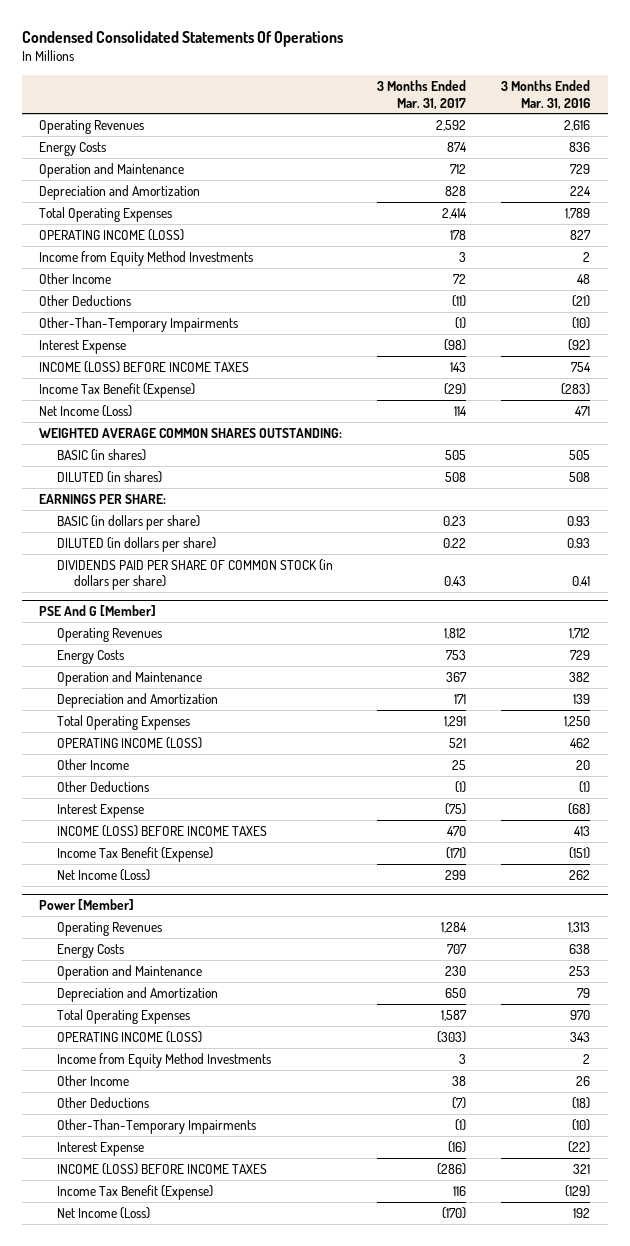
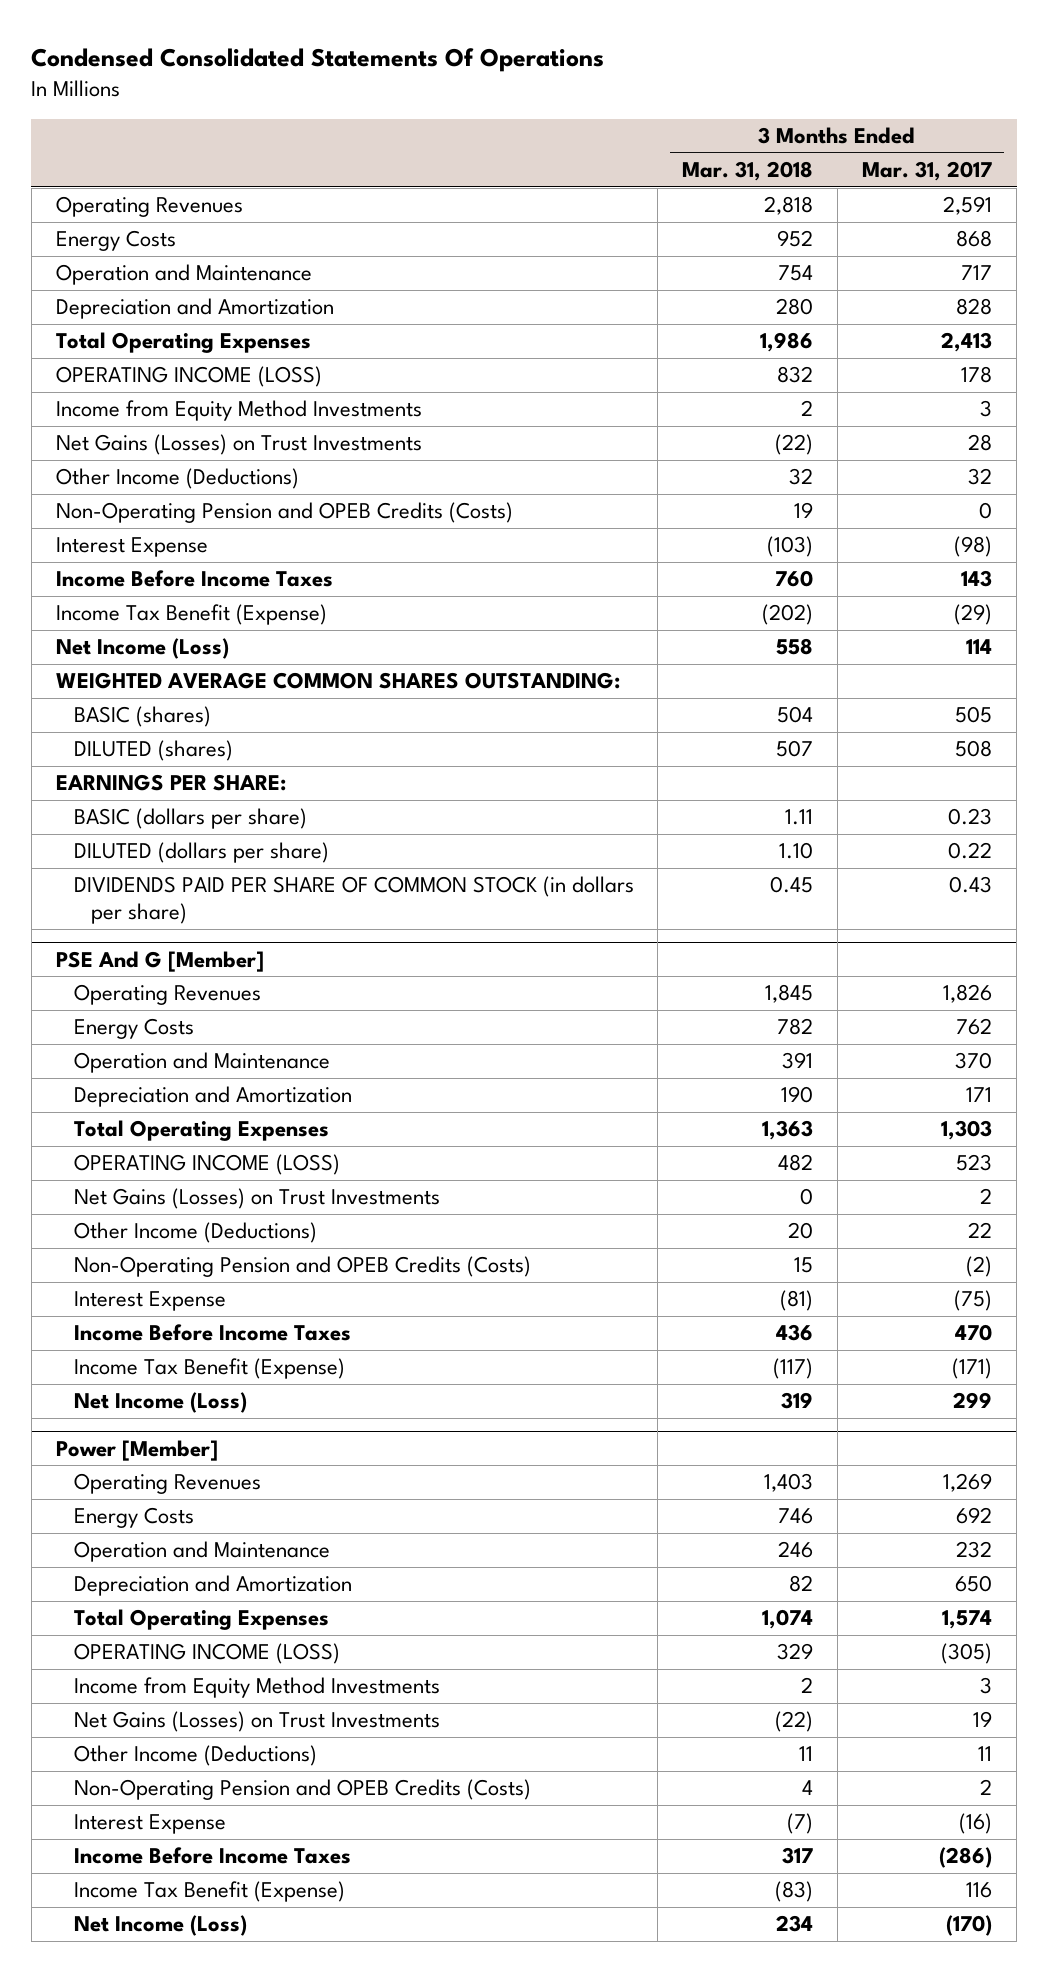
- | 3 Months Ended Mar. 31, 2017 | 3 Months Ended Mar. 31, 2016
+ | 3 Months Ended Mar. 31, 2018 | 3 Months Ended Mar. 31, 2017
- Operating Revenues | 2,592 | 2,616
- Energy Costs | 874 | 836
- Operation and Maintenance | 712 | 729
+ Operating Revenues | 2,818 | 2,591
+ Energy Costs | 952 | 868
+ Operation and Maintenance | 754 | 717
- Total Operating Expenses | 2,414 | 1,789
+ Total Operating Expenses | 1,986 | 2,413
- Other Income | 72 | 48
- Other Deductions | (11) | (21)
- Other-Than-Temporary Impairments | (1) | (10)
+ Net Gains (Losses) on Trust Investments | (22) | 28
+ Other Income (Deductions) | 32 | 32
+ Non-Operating Pension and OPEB Credits (Costs) | 19 | 0
- INCOME (LOSS) BEFORE INCOME TAXES | 143 | 754
+ Income Before Income Taxes | 760 | 143
- BASIC (in shares) | 505 | 505
- DILUTED (in shares) | 508 | 508
+ BASIC (shares) | 504 | 505
+ DILUTED (shares) | 507 | 508
- BASIC (in dollars per share) | 0.23 | 0.93
- DILUTED (in dollars per share) | 0.22 | 0.93
+ BASIC (dollars per share) | 1.11 | 0.23
+ DILUTED (dollars per share) | 1.10 | 0.22
@ PSE And G [Member]
- Operating Revenues | 1,812 | 1,712
- Energy Costs | 753 | 729
- Operation and Maintenance | 367 | 382
+ Operating Revenues | 1,845 | 1,826
+ Energy Costs | 782 | 762
+ Operation and Maintenance | 391 | 370
- Total Operating Expenses | 1,291 | 1,250
- OPERATING INCOME (LOSS) | 521 | 462
- Other Income | 25 | 20
- Other Deductions | (1) | (1)
+ Total Operating Expenses | 1,363 | 1,303
+ OPERATING INCOME (LOSS) | 482 | 523
+ Net Gains (Losses) on Trust Investments | 0 | 2
+ Other Income (Deductions) | 20 | 22
+ Non-Operating Pension and OPEB Credits (Costs) | 15 | (2)
- INCOME (LOSS) BEFORE INCOME TAXES | 470 | 413
+ Income Before Income Taxes | 436 | 470
@ Power [Member]
- Operating Revenues | 1,284 | 1,313
- Energy Costs | 707 | 638
- Operation and Maintenance | 230 | 253
+ Operating Revenues | 1,403 | 1,269
+ Energy Costs | 746 | 692
+ Operation and Maintenance | 246 | 232
- Total Operating Expenses | 1,587 | 970
- OPERATING INCOME (LOSS) | (303) | 343
+ Total Operating Expenses | 1,074 | 1,574
+ OPERATING INCOME (LOSS) | 329 | (305)
- Other Income | 38 | 26
- Other Deductions | (7) | (18)
- Other-Than-Temporary Impairments | (1) | (10)
+ Net Gains (Losses) on Trust Investments | (22) | 19
+ Other Income (Deductions) | 11 | 11
+ Non-Operating Pension and OPEB Credits (Costs) | 4 | 2
- INCOME (LOSS) BEFORE INCOME TAXES | (286) | 321
+ Income Before Income Taxes | 317 | (286)

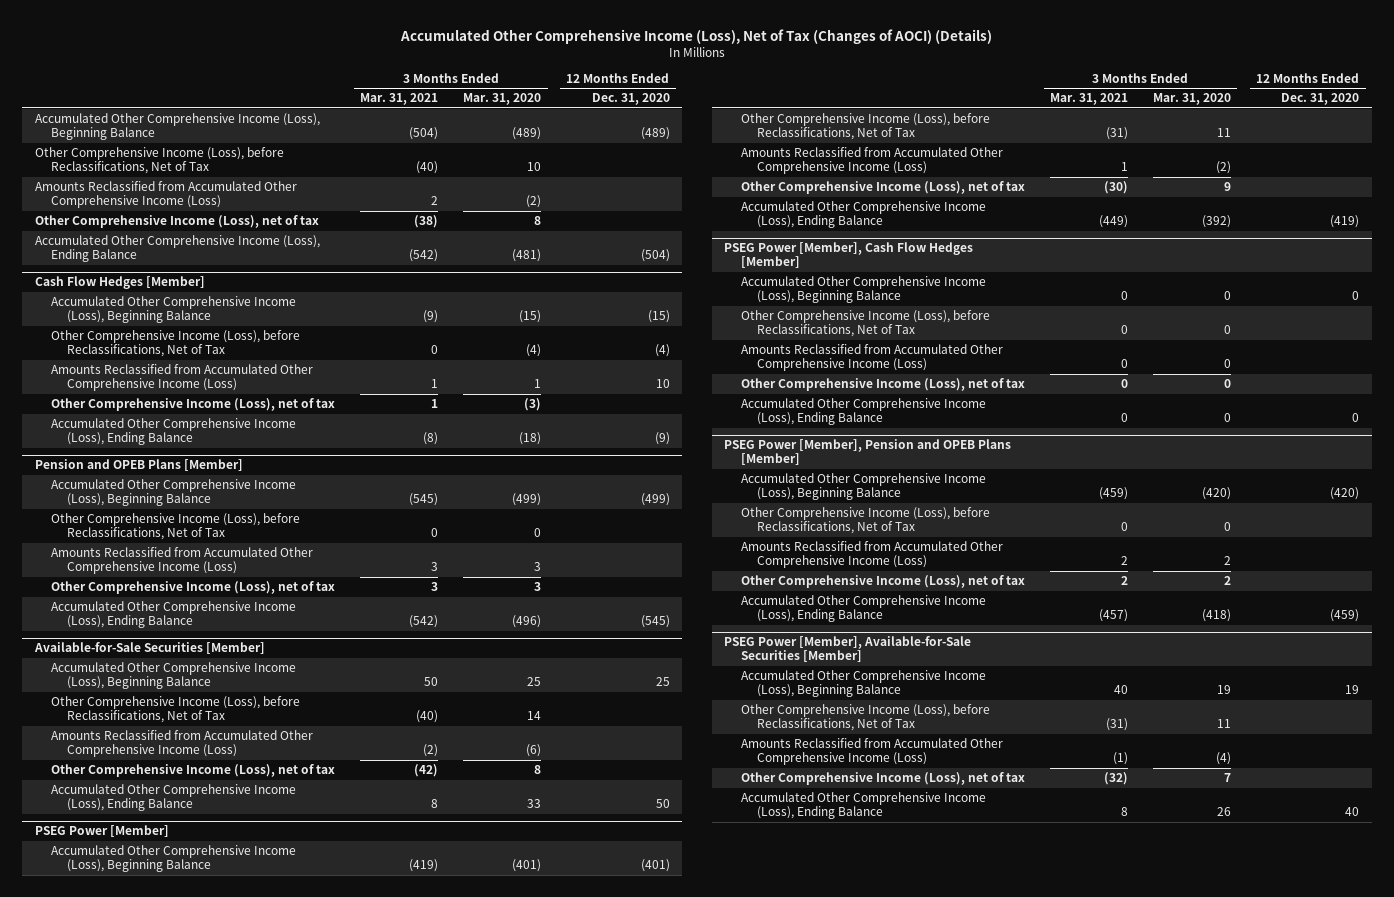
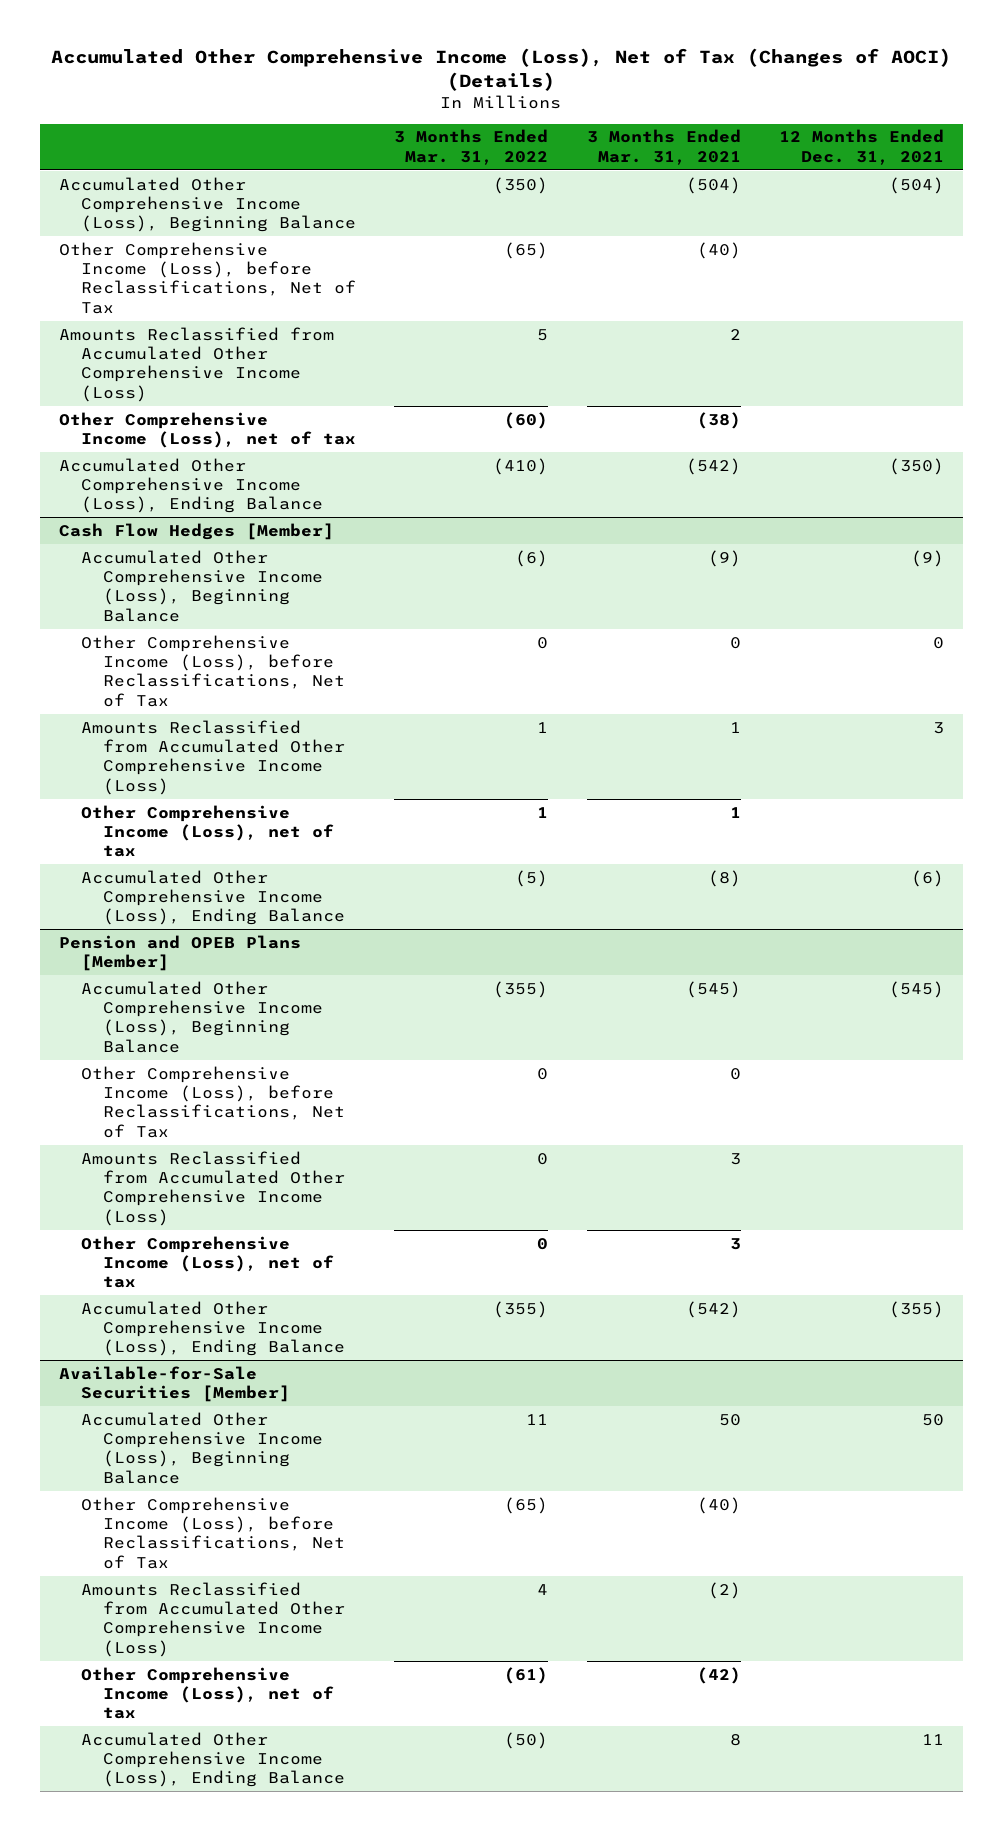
- | 3 Months Ended Mar. 31, 2021 | 3 Months Ended Mar. 31, 2020 | 12 Months Ended Dec. 31, 2020
+ | 3 Months Ended Mar. 31, 2022 | 3 Months Ended Mar. 31, 2021 | 12 Months Ended Dec. 31, 2021
- PSEG Power [Member]
- Accumulated Other Comprehensive Income (Loss), Beginning Balance | (419) | (401) | (401)
- Other Comprehensive Income (Loss), before Reclassifications, Net of Tax | (31) | 11 |
- Amounts Reclassified from Accumulated Other Comprehensive Income (Loss) | 1 | (2) |
- Other Comprehensive Income (Loss), net of tax | (30) | 9 |
- Accumulated Other Comprehensive Income (Loss), Ending Balance | (449) | (392) | (419)
- PSEG Power [Member], Cash Flow Hedges [Member]
- Accumulated Other Comprehensive Income (Loss), Beginning Balance | 0 | 0 | 0
- Other Comprehensive Income (Loss), before Reclassifications, Net of Tax | 0 | 0 |
- Amounts Reclassified from Accumulated Other Comprehensive Income (Loss) | 0 | 0 |
- Other Comprehensive Income (Loss), net of tax | 0 | 0 |
- Accumulated Other Comprehensive Income (Loss), Ending Balance | 0 | 0 | 0
- PSEG Power [Member], Pension and OPEB Plans [Member]
- Accumulated Other Comprehensive Income (Loss), Beginning Balance | (459) | (420) | (420)
- Other Comprehensive Income (Loss), before Reclassifications, Net of Tax | 0 | 0 |
- Amounts Reclassified from Accumulated Other Comprehensive Income (Loss) | 2 | 2 |
- Other Comprehensive Income (Loss), net of tax | 2 | 2 |
- Accumulated Other Comprehensive Income (Loss), Ending Balance | (457) | (418) | (459)
- PSEG Power [Member], Available-for-Sale Securities [Member]
- Accumulated Other Comprehensive Income (Loss), Beginning Balance | 40 | 19 | 19
- Other Comprehensive Income (Loss), before Reclassifications, Net of Tax | (31) | 11 |
- Amounts Reclassified from Accumulated Other Comprehensive Income (Loss) | (1) | (4) |
- Other Comprehensive Income (Loss), net of tax | (32) | 7 |
- Accumulated Other Comprehensive Income (Loss), Ending Balance | 8 | 26 | 40

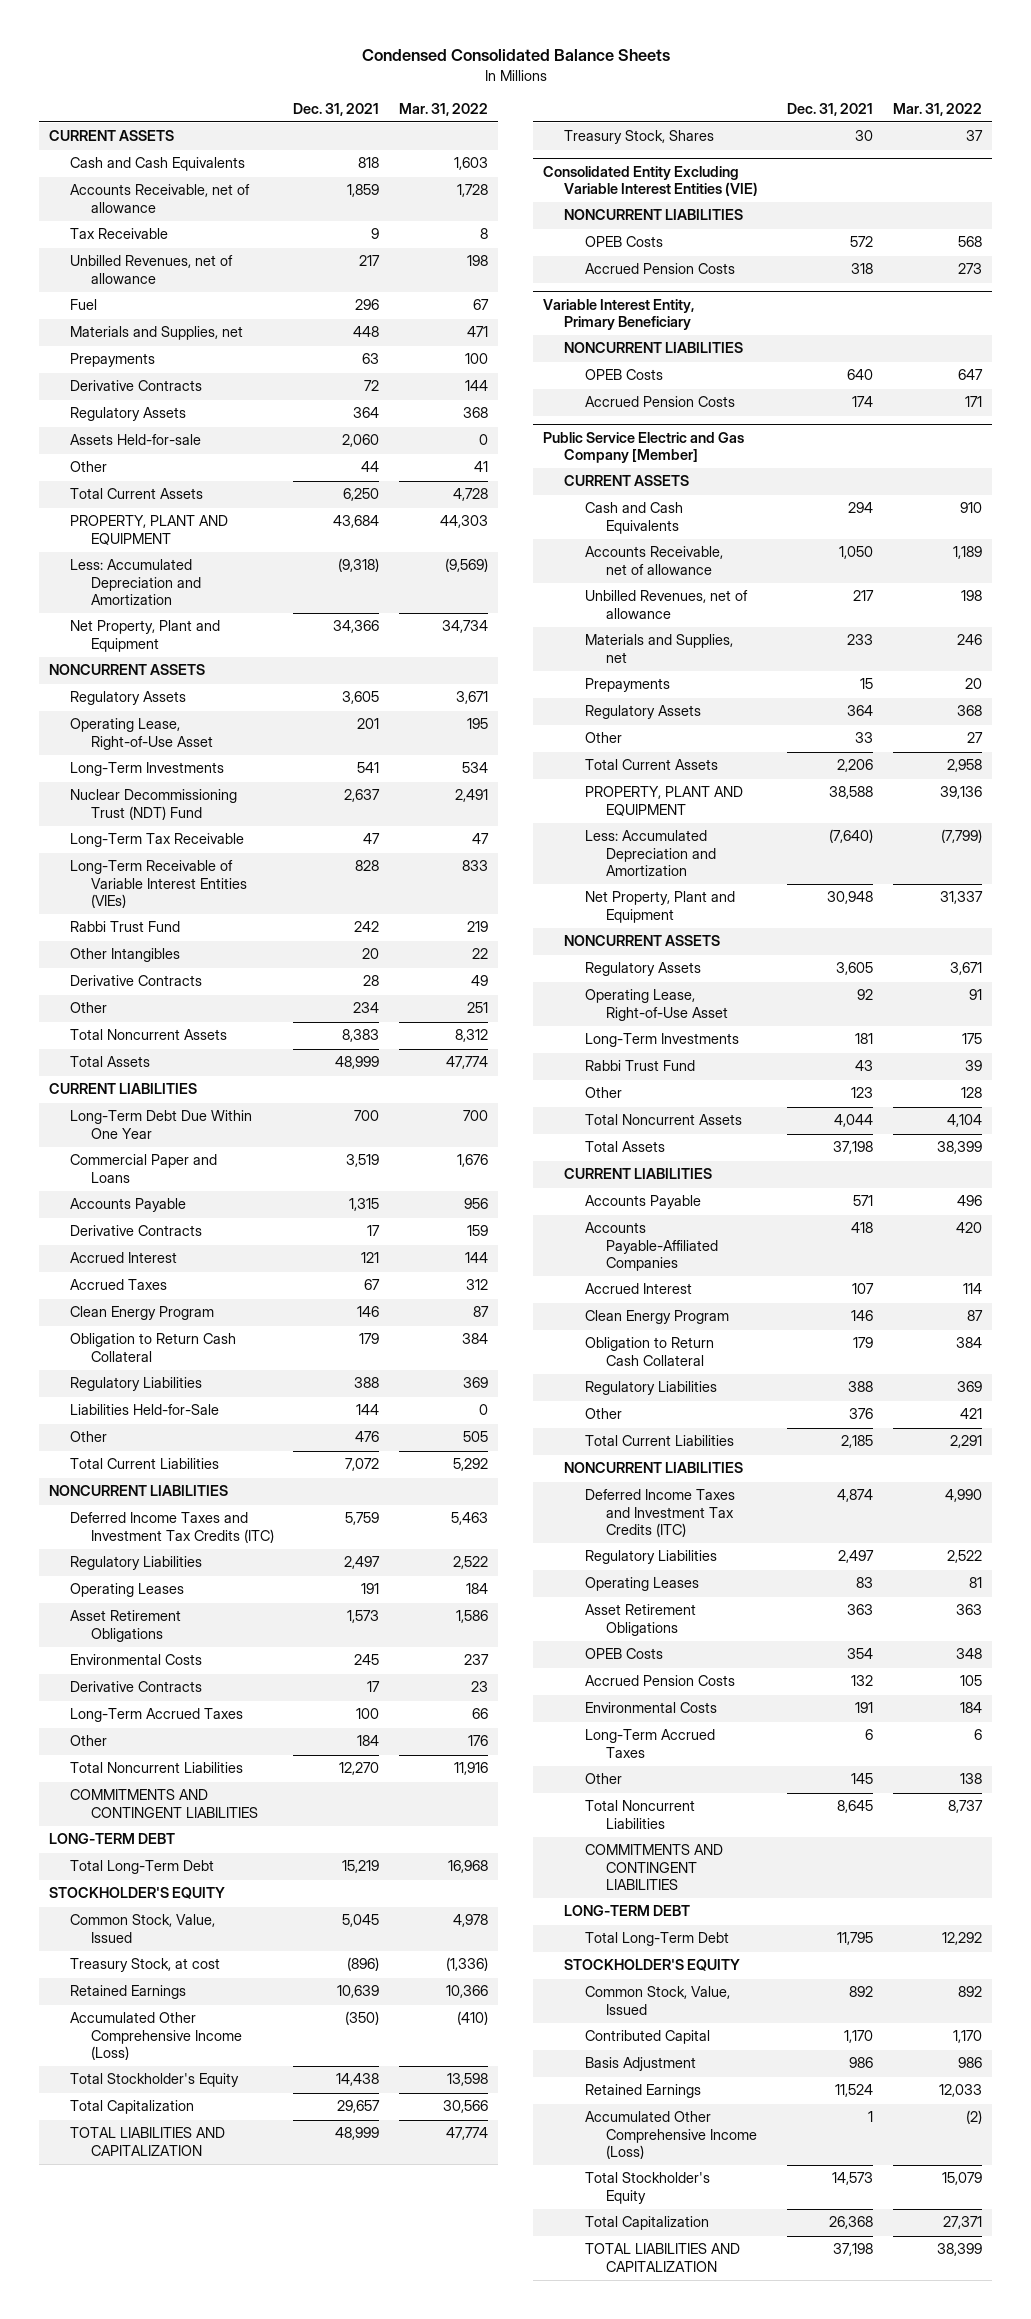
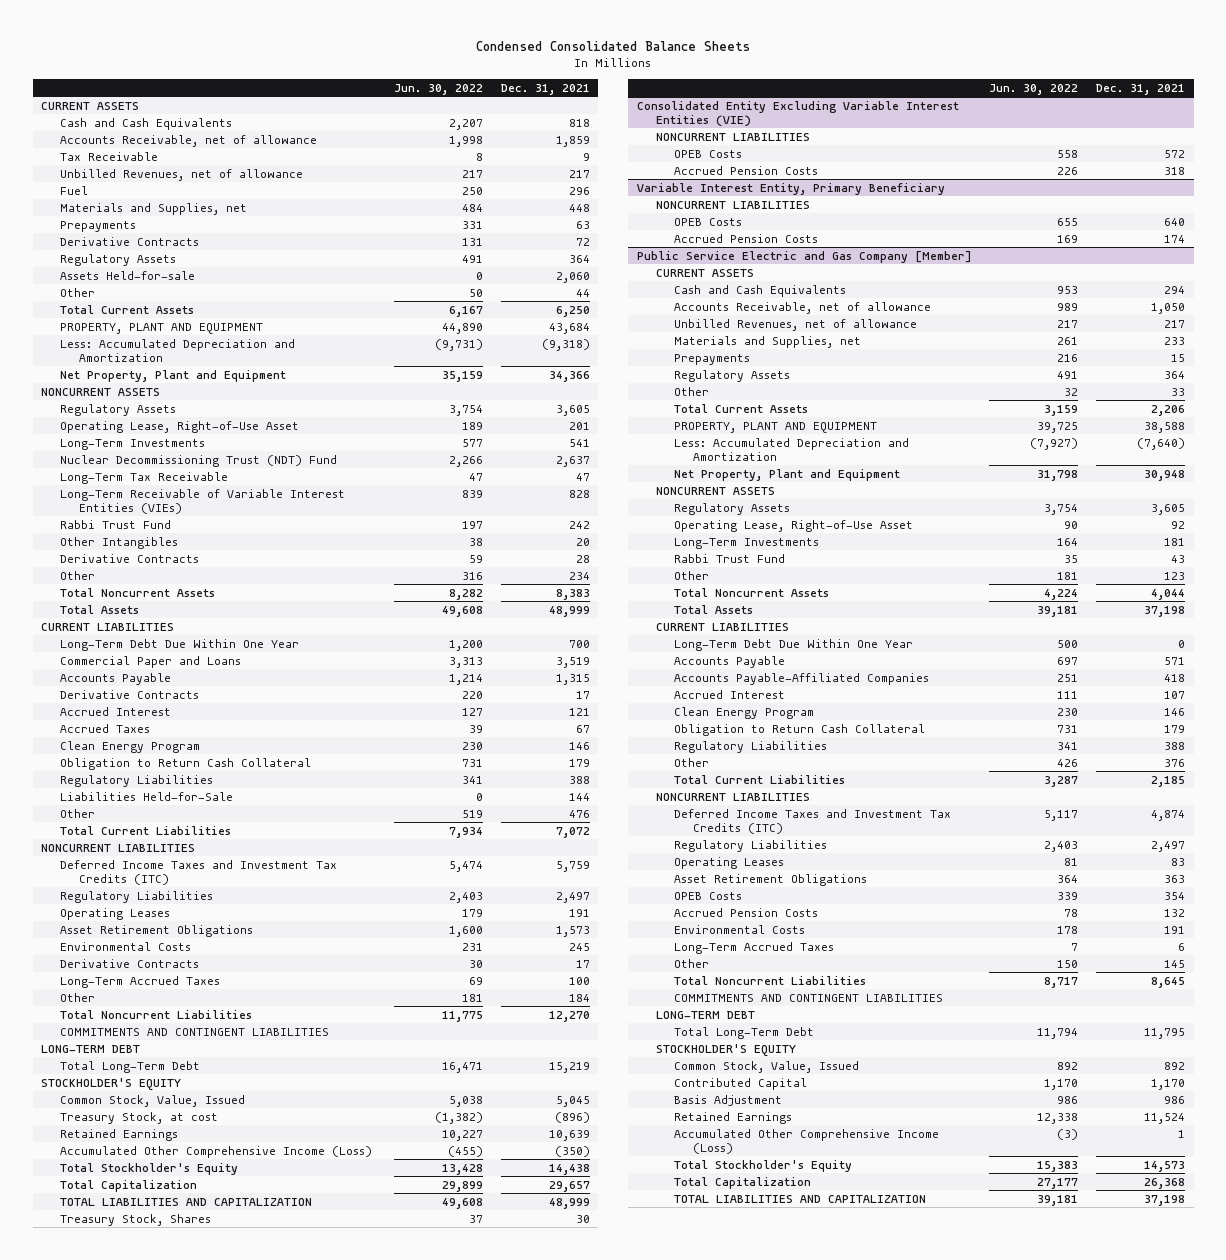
- | Dec. 31, 2021 | Mar. 31, 2022
+ | Jun. 30, 2022 | Dec. 31, 2021
@ Public Service Electric and Gas Company [Member]
+ Long-Term Debt Due Within One Year | 500 | 0

